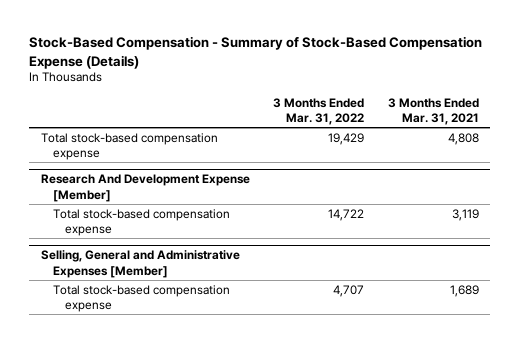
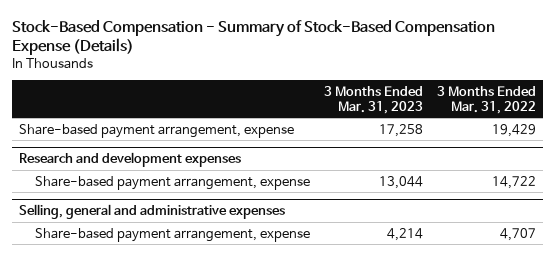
- | 3 Months Ended Mar. 31, 2022 | 3 Months Ended Mar. 31, 2021
+ | 3 Months Ended Mar. 31, 2023 | 3 Months Ended Mar. 31, 2022
- Total stock-based compensation expense | 19,429 | 4,808
- Research And Development Expense [Member]
- Total stock-based compensation expense | 14,722 | 3,119
- Selling, General and Administrative Expenses [Member]
- Total stock-based compensation expense | 4,707 | 1,689
+ Share-based payment arrangement, expense | 17,258 | 19,429
+ Research and development expenses
+ Share-based payment arrangement, expense | 13,044 | 14,722
+ Selling, general and administrative expenses
+ Share-based payment arrangement, expense | 4,214 | 4,707

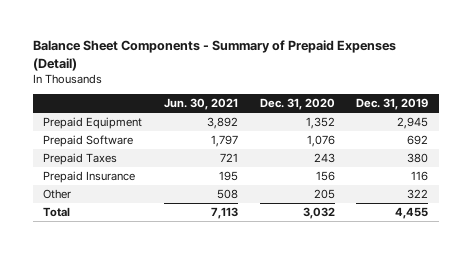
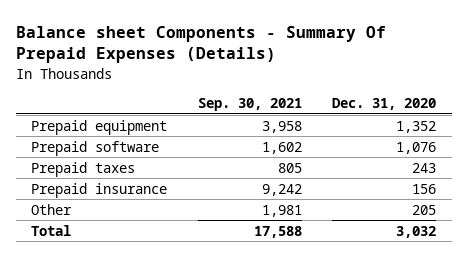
- Balance Sheet Components - Summary of Prepaid Expenses (Detail)
+ Balance sheet Components - Summary Of Prepaid Expenses (Details)
- | Jun. 30, 2021 | Dec. 31, 2020 | Dec. 31, 2019
+ | Sep. 30, 2021 | Dec. 31, 2020
- Prepaid Equipment | 3,892 | 1,352 | 2,945
- Prepaid Software | 1,797 | 1,076 | 692
- Prepaid Taxes | 721 | 243 | 380
- Prepaid Insurance | 195 | 156 | 116
+ Prepaid equipment | 3,958 | 1,352
+ Prepaid software | 1,602 | 1,076
+ Prepaid taxes | 805 | 243
+ Prepaid insurance | 9,242 | 156

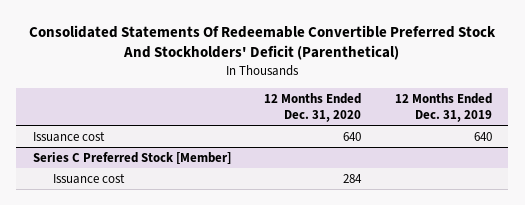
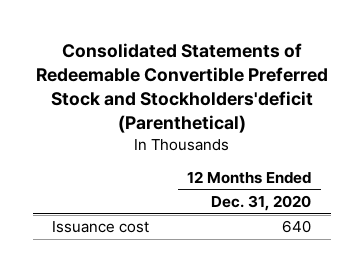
- Consolidated Statements Of Redeemable Convertible Preferred Stock And Stockholders' Deficit (Parenthetical)
+ Consolidated Statements of Redeemable Convertible Preferred Stock and Stockholders'deficit (Parenthetical)
- | 12 Months Ended Dec. 31, 2020 | 12 Months Ended Dec. 31, 2019
+ | 12 Months Ended Dec. 31, 2020
- Series C Preferred Stock [Member]
- Issuance cost | 284 |

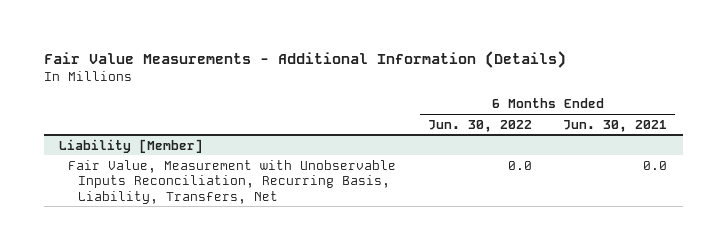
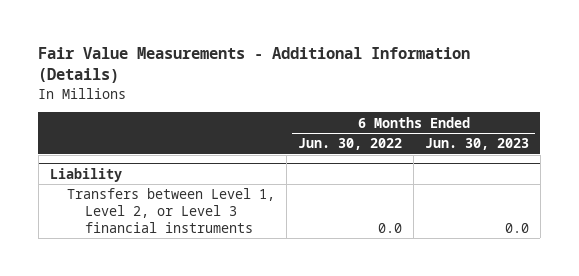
- | 6 Months Ended Jun. 30, 2022 | 6 Months Ended Jun. 30, 2021
+ | 6 Months Ended Jun. 30, 2022 | 6 Months Ended Jun. 30, 2023
- Liability [Member]
- Fair Value, Measurement with Unobservable Inputs Reconciliation, Recurring Basis, Liability, Transfers, Net | 0.0 | 0.0
+ Liability
+ Transfers between Level 1, Level 2, or Level 3 financial instruments | 0.0 | 0.0

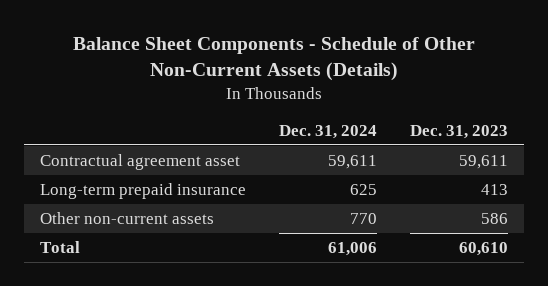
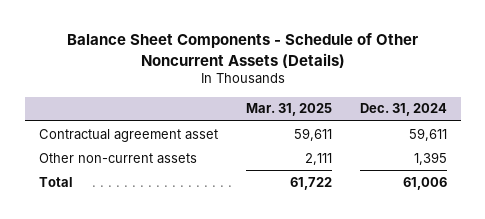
- Balance Sheet Components - Schedule of Other Non-Current Assets (Details)
+ Balance Sheet Components - Schedule of Other Noncurrent Assets (Details)
- | Dec. 31, 2024 | Dec. 31, 2023
+ | Mar. 31, 2025 | Dec. 31, 2024
- Long-term prepaid insurance | 625 | 413
- Other non-current assets | 770 | 586
+ Other non-current assets | 2,111 | 1,395

